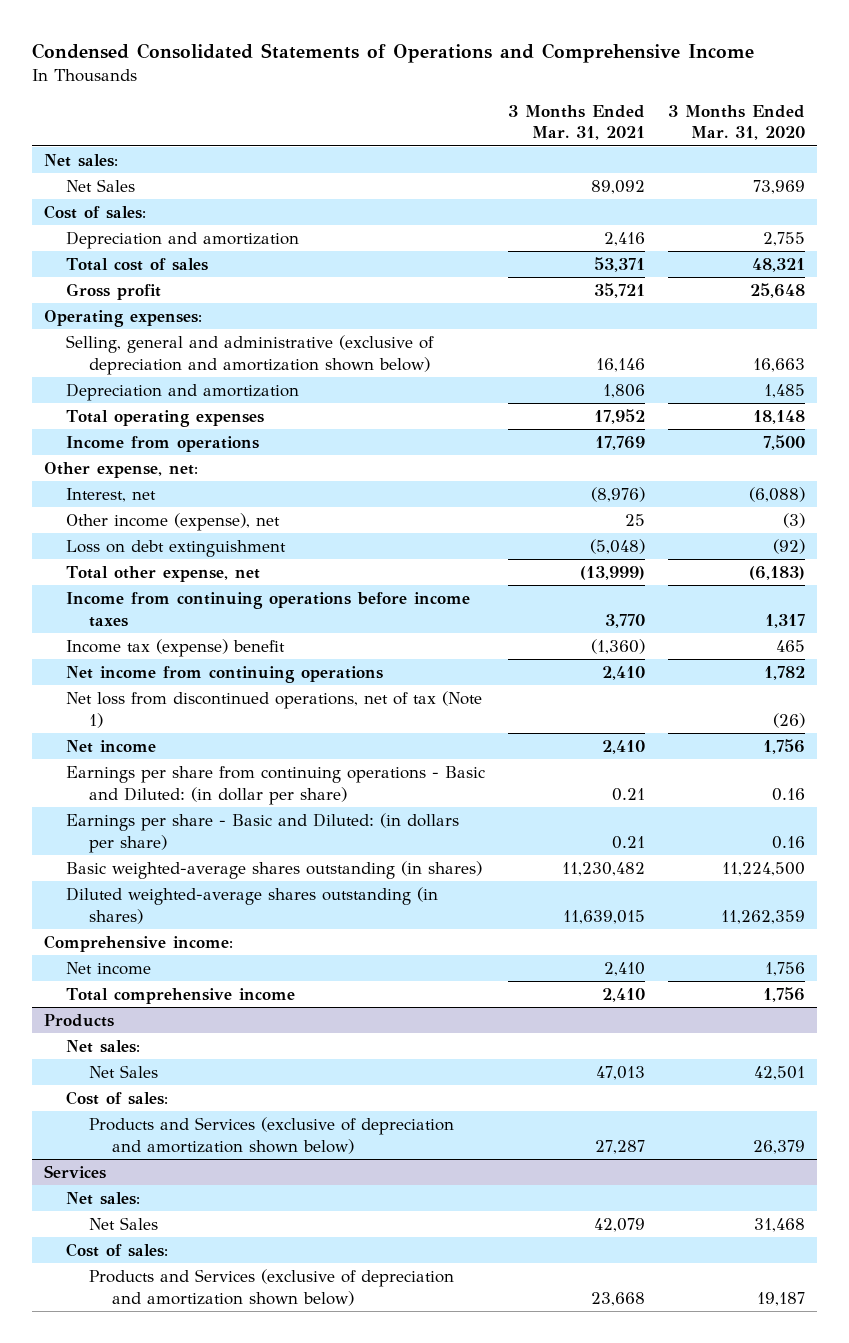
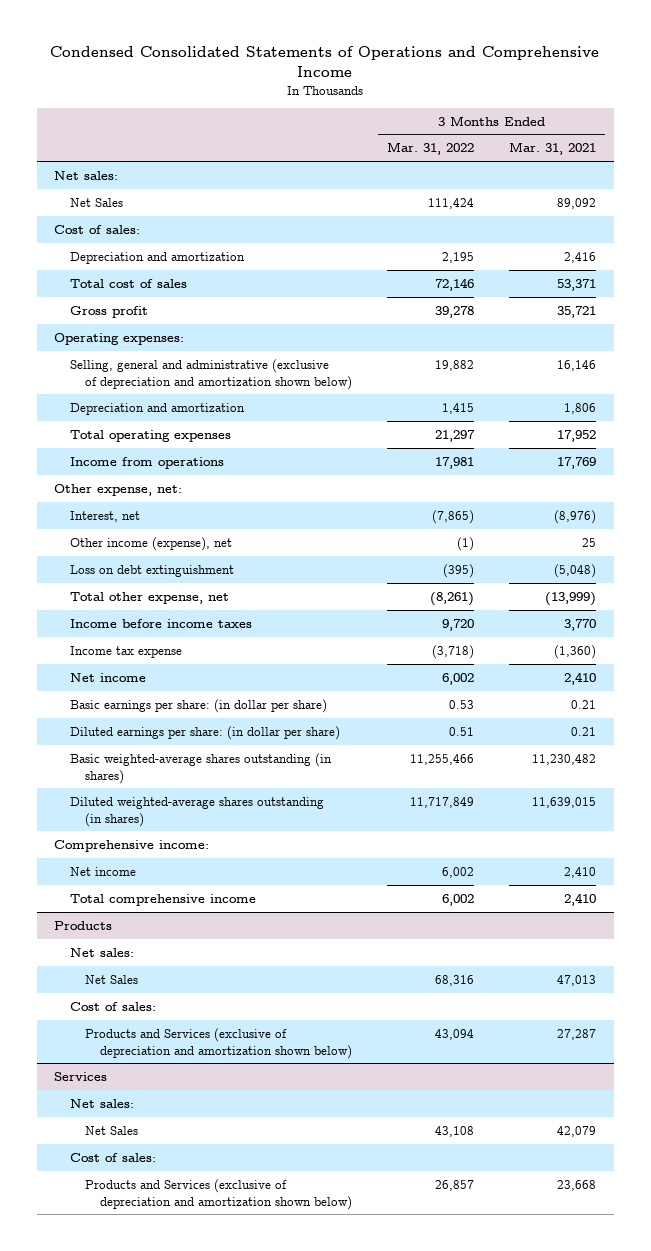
- | 3 Months Ended Mar. 31, 2021 | 3 Months Ended Mar. 31, 2020
+ | 3 Months Ended Mar. 31, 2022 | 3 Months Ended Mar. 31, 2021
- Income from continuing operations before income taxes | 3,770 | 1,317
- Income tax (expense) benefit | (1,360) | 465
- Net income from continuing operations | 2,410 | 1,782
- Net loss from discontinued operations, net of tax (Note 1) | | (26)
+ Income before income taxes | 9,720 | 3,770
+ Income tax expense | (3,718) | (1,360)
- Earnings per share from continuing operations - Basic and Diluted: (in dollar per share) | 0.21 | 0.16
- Earnings per share - Basic and Diluted: (in dollars per share) | 0.21 | 0.16
+ Basic earnings per share: (in dollar per share) | 0.53 | 0.21
+ Diluted earnings per share: (in dollar per share) | 0.51 | 0.21

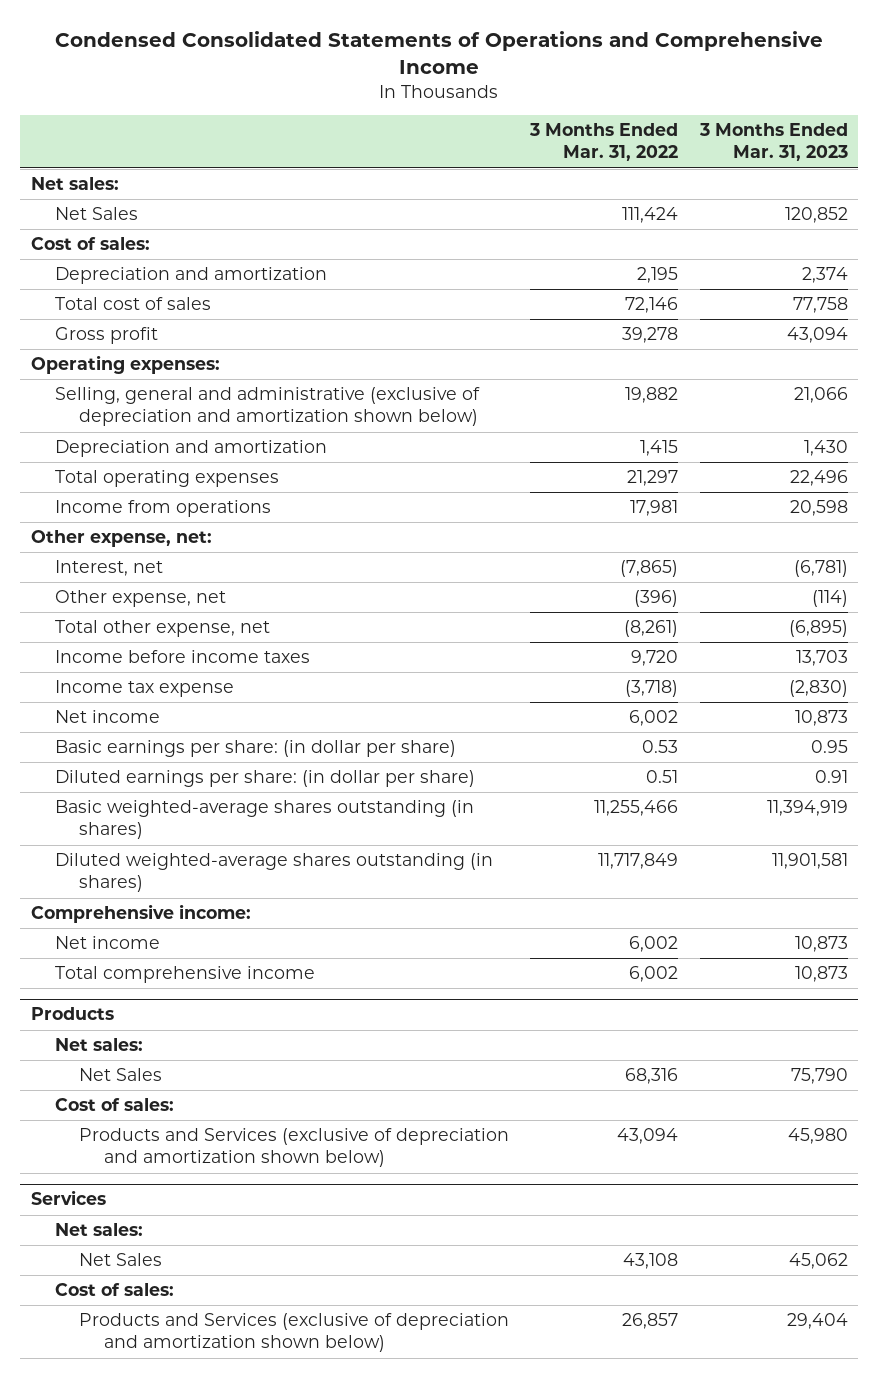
- | 3 Months Ended Mar. 31, 2022 | 3 Months Ended Mar. 31, 2021
+ | 3 Months Ended Mar. 31, 2022 | 3 Months Ended Mar. 31, 2023
- Other income (expense), net | (1) | 25
- Loss on debt extinguishment | (395) | (5,048)
+ Other expense, net | (396) | (114)

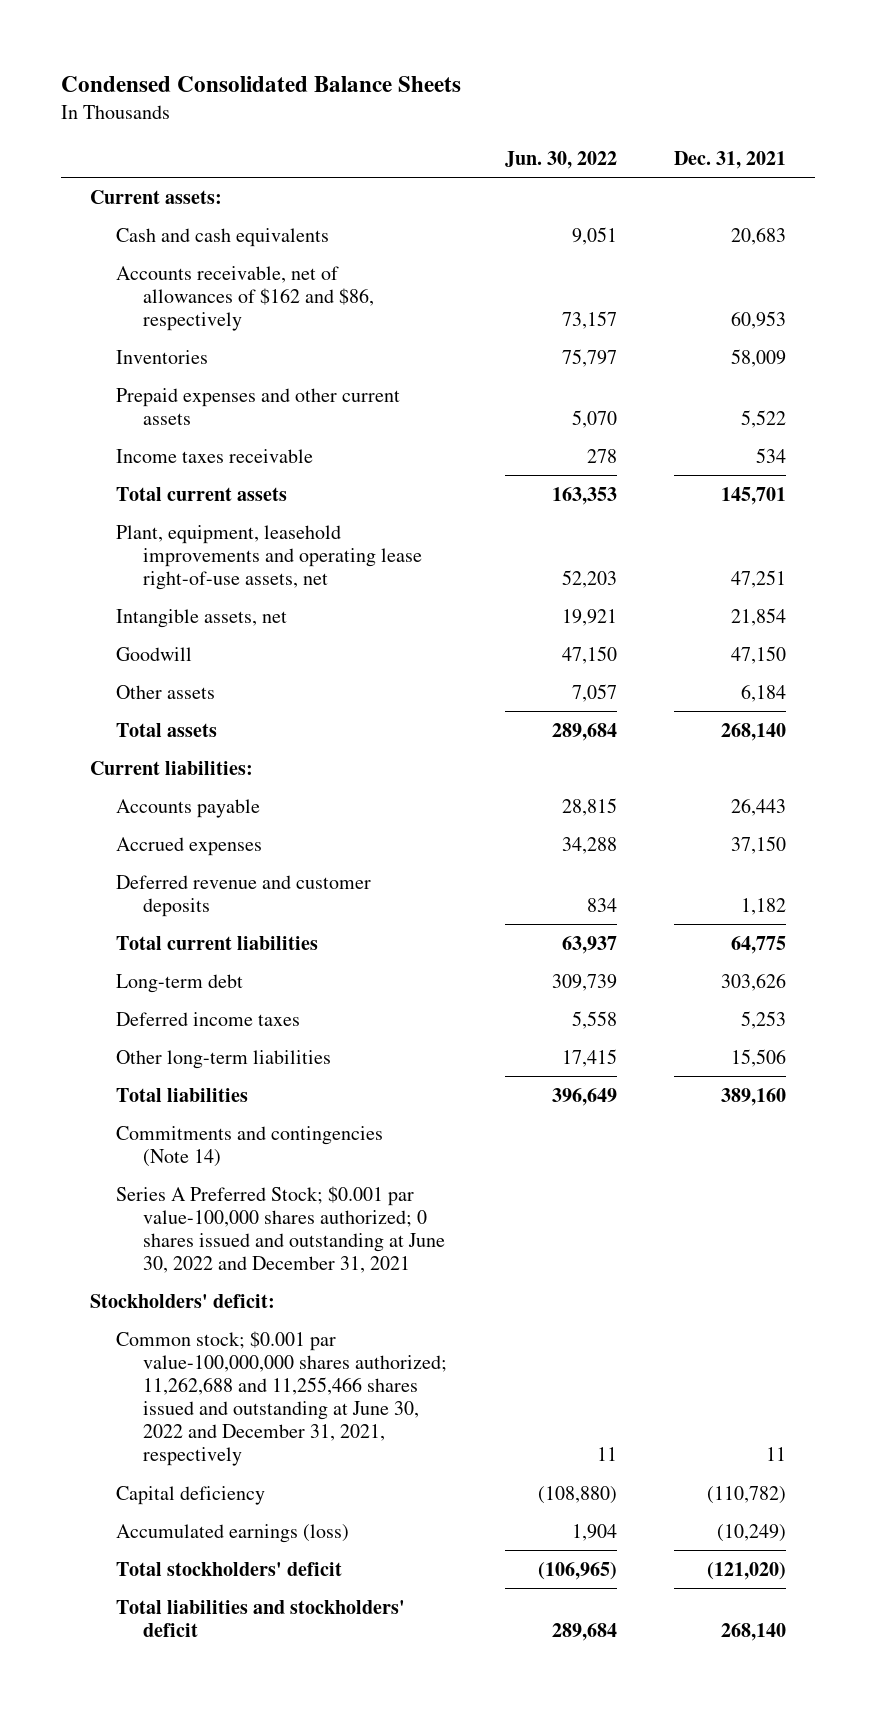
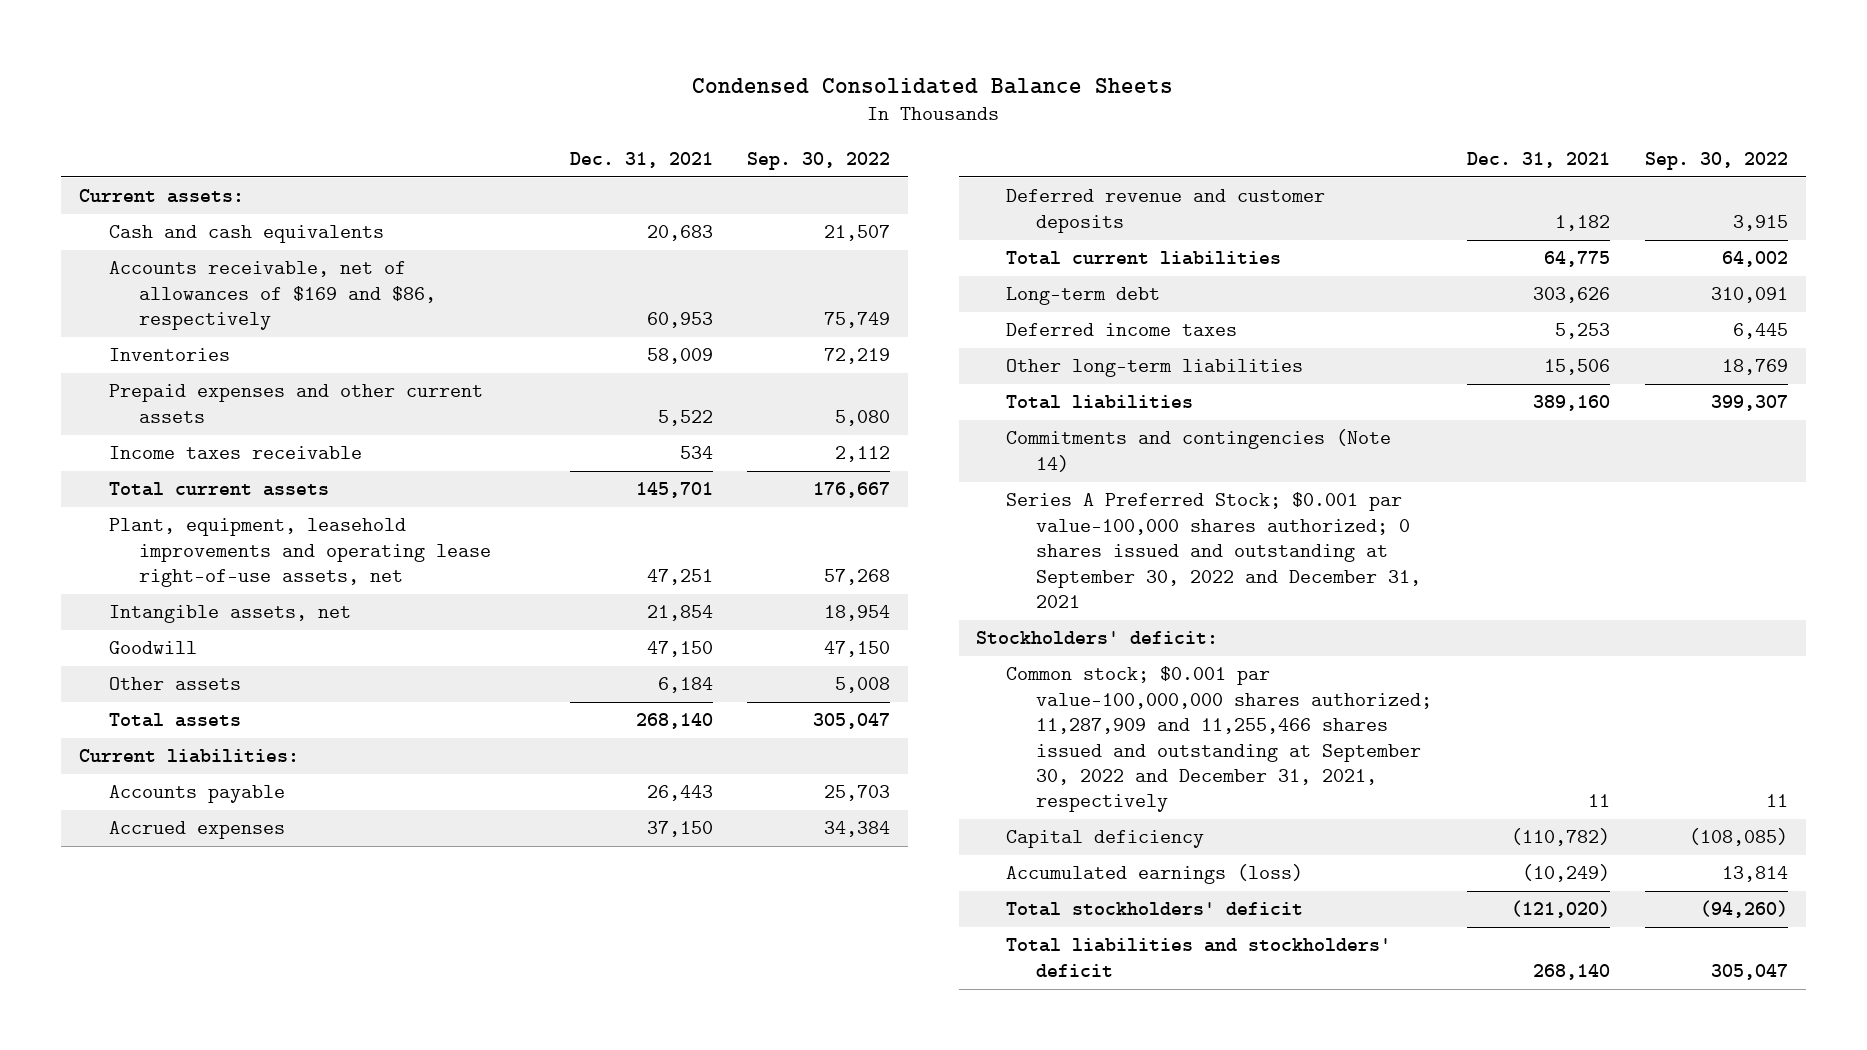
- | Jun. 30, 2022 | Dec. 31, 2021
+ | Dec. 31, 2021 | Sep. 30, 2022
- Accounts receivable, net of allowances of $162 and $86, respectively | 73,157 | 60,953
+ Accounts receivable, net of allowances of $169 and $86, respectively | 60,953 | 75,749
- Series A Preferred Stock; $0.001 par value-100,000 shares authorized; 0 shares issued and outstanding at June 30, 2022 and December 31, 2021
+ Series A Preferred Stock; $0.001 par value-100,000 shares authorized; 0 shares issued and outstanding at September 30, 2022 and December 31, 2021
- Common stock; $0.001 par value-100,000,000 shares authorized; 11,262,688 and 11,255,466 shares issued and outstanding at June 30, 2022 and December 31, 2021, respectively | 11 | 11
+ Common stock; $0.001 par value-100,000,000 shares authorized; 11,287,909 and 11,255,466 shares issued and outstanding at September 30, 2022 and December 31, 2021, respectively | 11 | 11

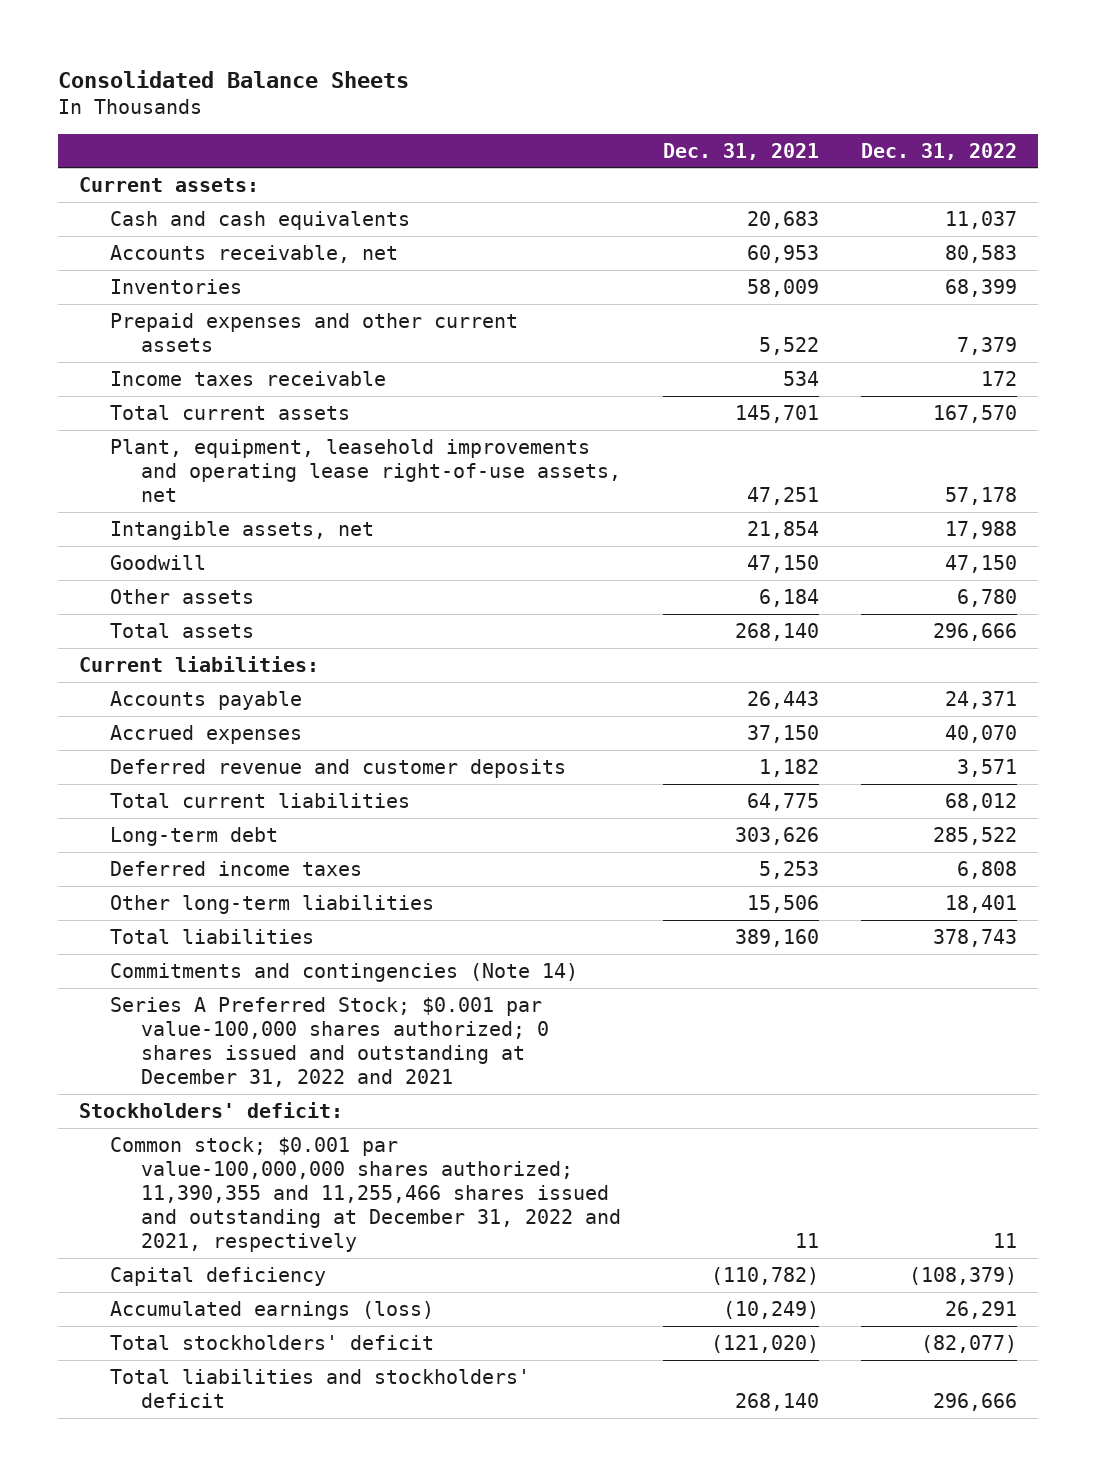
- Condensed Consolidated Balance Sheets
+ Consolidated Balance Sheets
- | Dec. 31, 2021 | Sep. 30, 2022
+ | Dec. 31, 2021 | Dec. 31, 2022
- Accounts receivable, net of allowances of $169 and $86, respectively | 60,953 | 75,749
+ Accounts receivable, net | 60,953 | 80,583
- Series A Preferred Stock; $0.001 par value-100,000 shares authorized; 0 shares issued and outstanding at September 30, 2022 and December 31, 2021
+ Series A Preferred Stock; $0.001 par value-100,000 shares authorized; 0 shares issued and outstanding at December 31, 2022 and 2021
- Common stock; $0.001 par value-100,000,000 shares authorized; 11,287,909 and 11,255,466 shares issued and outstanding at September 30, 2022 and December 31, 2021, respectively | 11 | 11
+ Common stock; $0.001 par value-100,000,000 shares authorized; 11,390,355 and 11,255,466 shares issued and outstanding at December 31, 2022 and 2021, respectively | 11 | 11

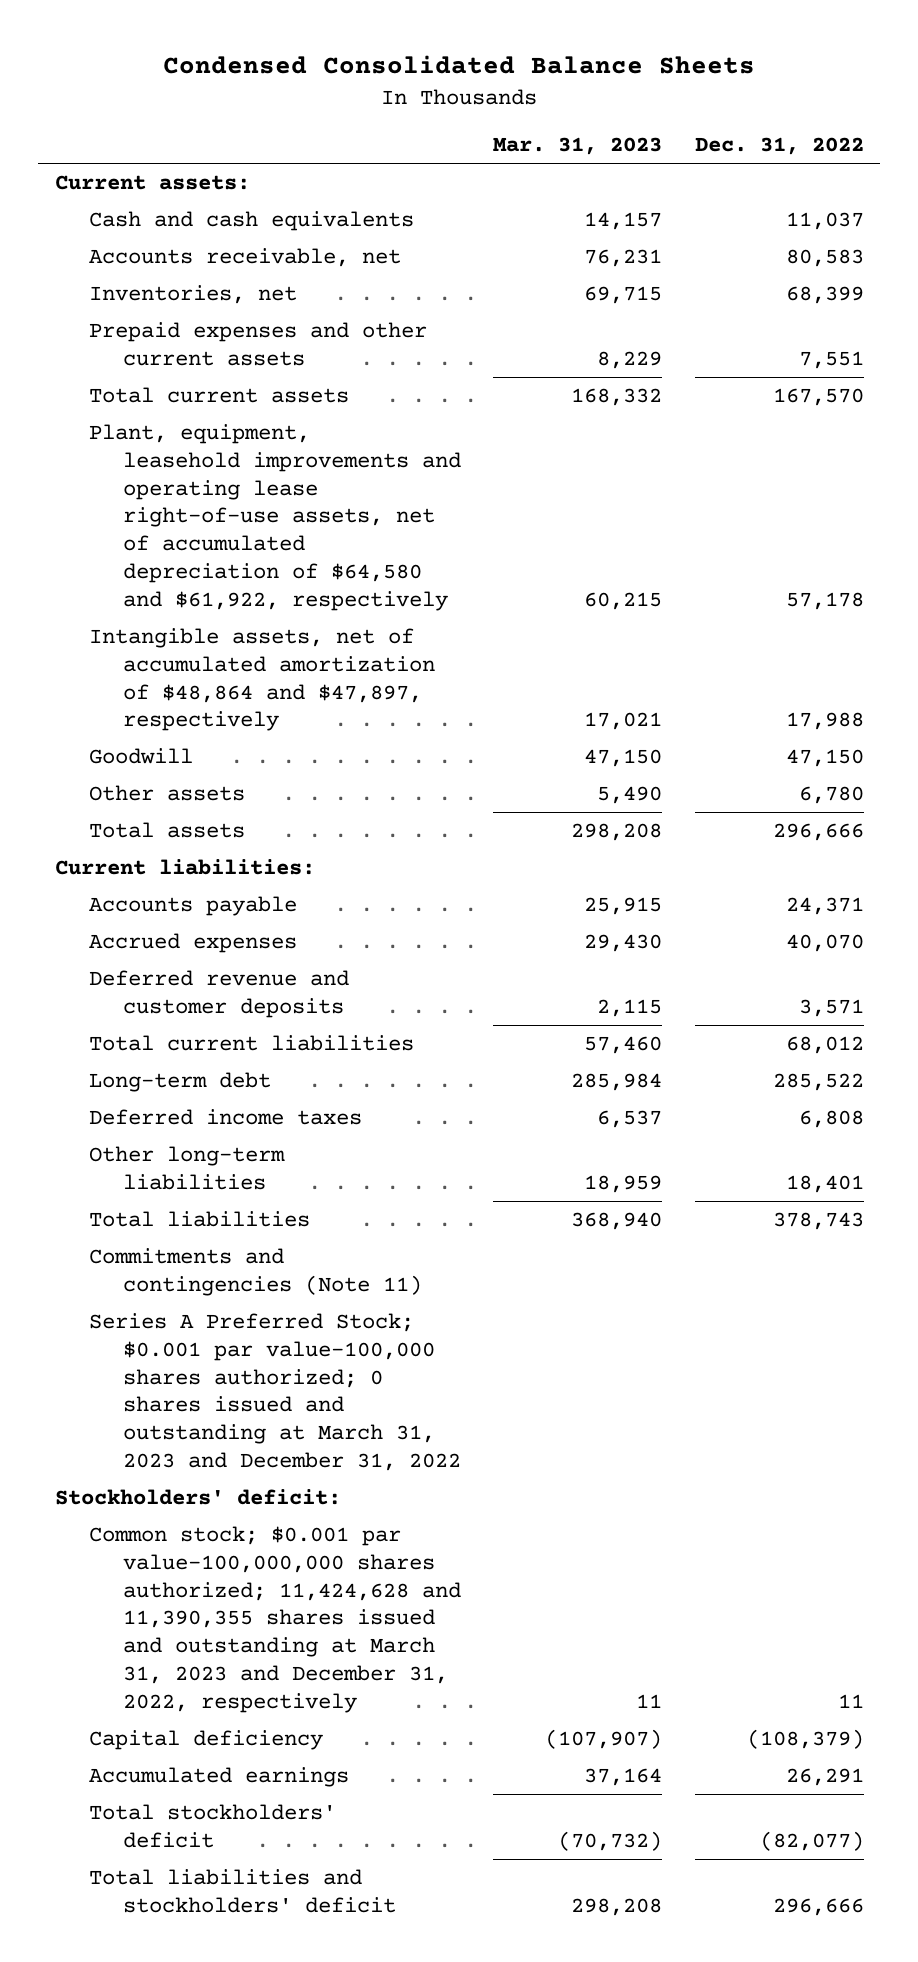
- Consolidated Balance Sheets
+ Condensed Consolidated Balance Sheets
- | Dec. 31, 2021 | Dec. 31, 2022
+ | Mar. 31, 2023 | Dec. 31, 2022
- Inventories | 58,009 | 68,399
- Prepaid expenses and other current assets | 5,522 | 7,379
- Income taxes receivable | 534 | 172
+ Inventories, net | 69,715 | 68,399
+ Prepaid expenses and other current assets | 8,229 | 7,551
- Plant, equipment, leasehold improvements and operating lease right-of-use assets, net | 47,251 | 57,178
- Intangible assets, net | 21,854 | 17,988
+ Plant, equipment, leasehold improvements and operating lease right-of-use assets, net of accumulated depreciation of $64,580 and $61,922, respectively | 60,215 | 57,178
+ Intangible assets, net of accumulated amortization of $48,864 and $47,897, respectively | 17,021 | 17,988
- Commitments and contingencies (Note 14)
- Series A Preferred Stock; $0.001 par value-100,000 shares authorized; 0 shares issued and outstanding at December 31, 2022 and 2021
+ Commitments and contingencies (Note 11)
+ Series A Preferred Stock; $0.001 par value-100,000 shares authorized; 0 shares issued and outstanding at March 31, 2023 and December 31, 2022
- Common stock; $0.001 par value-100,000,000 shares authorized; 11,390,355 and 11,255,466 shares issued and outstanding at December 31, 2022 and 2021, respectively | 11 | 11
+ Common stock; $0.001 par value-100,000,000 shares authorized; 11,424,628 and 11,390,355 shares issued and outstanding at March 31, 2023 and December 31, 2022, respectively | 11 | 11
- Accumulated earnings (loss) | (10,249) | 26,291
+ Accumulated earnings | 37,164 | 26,291

